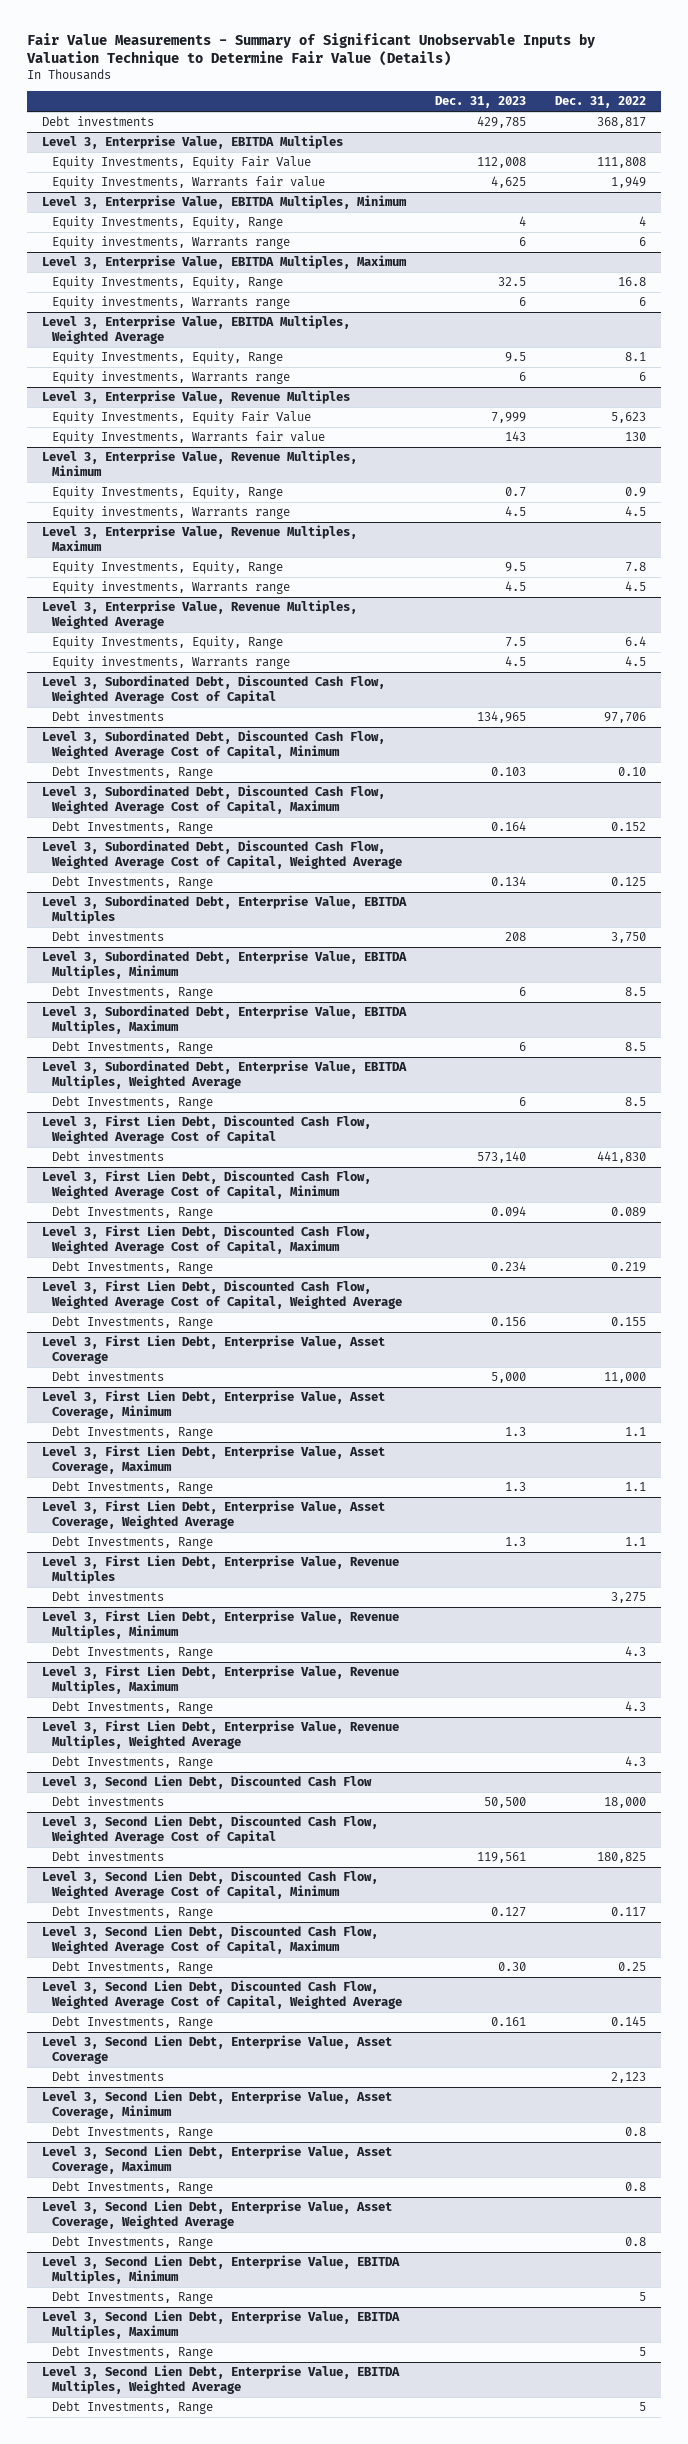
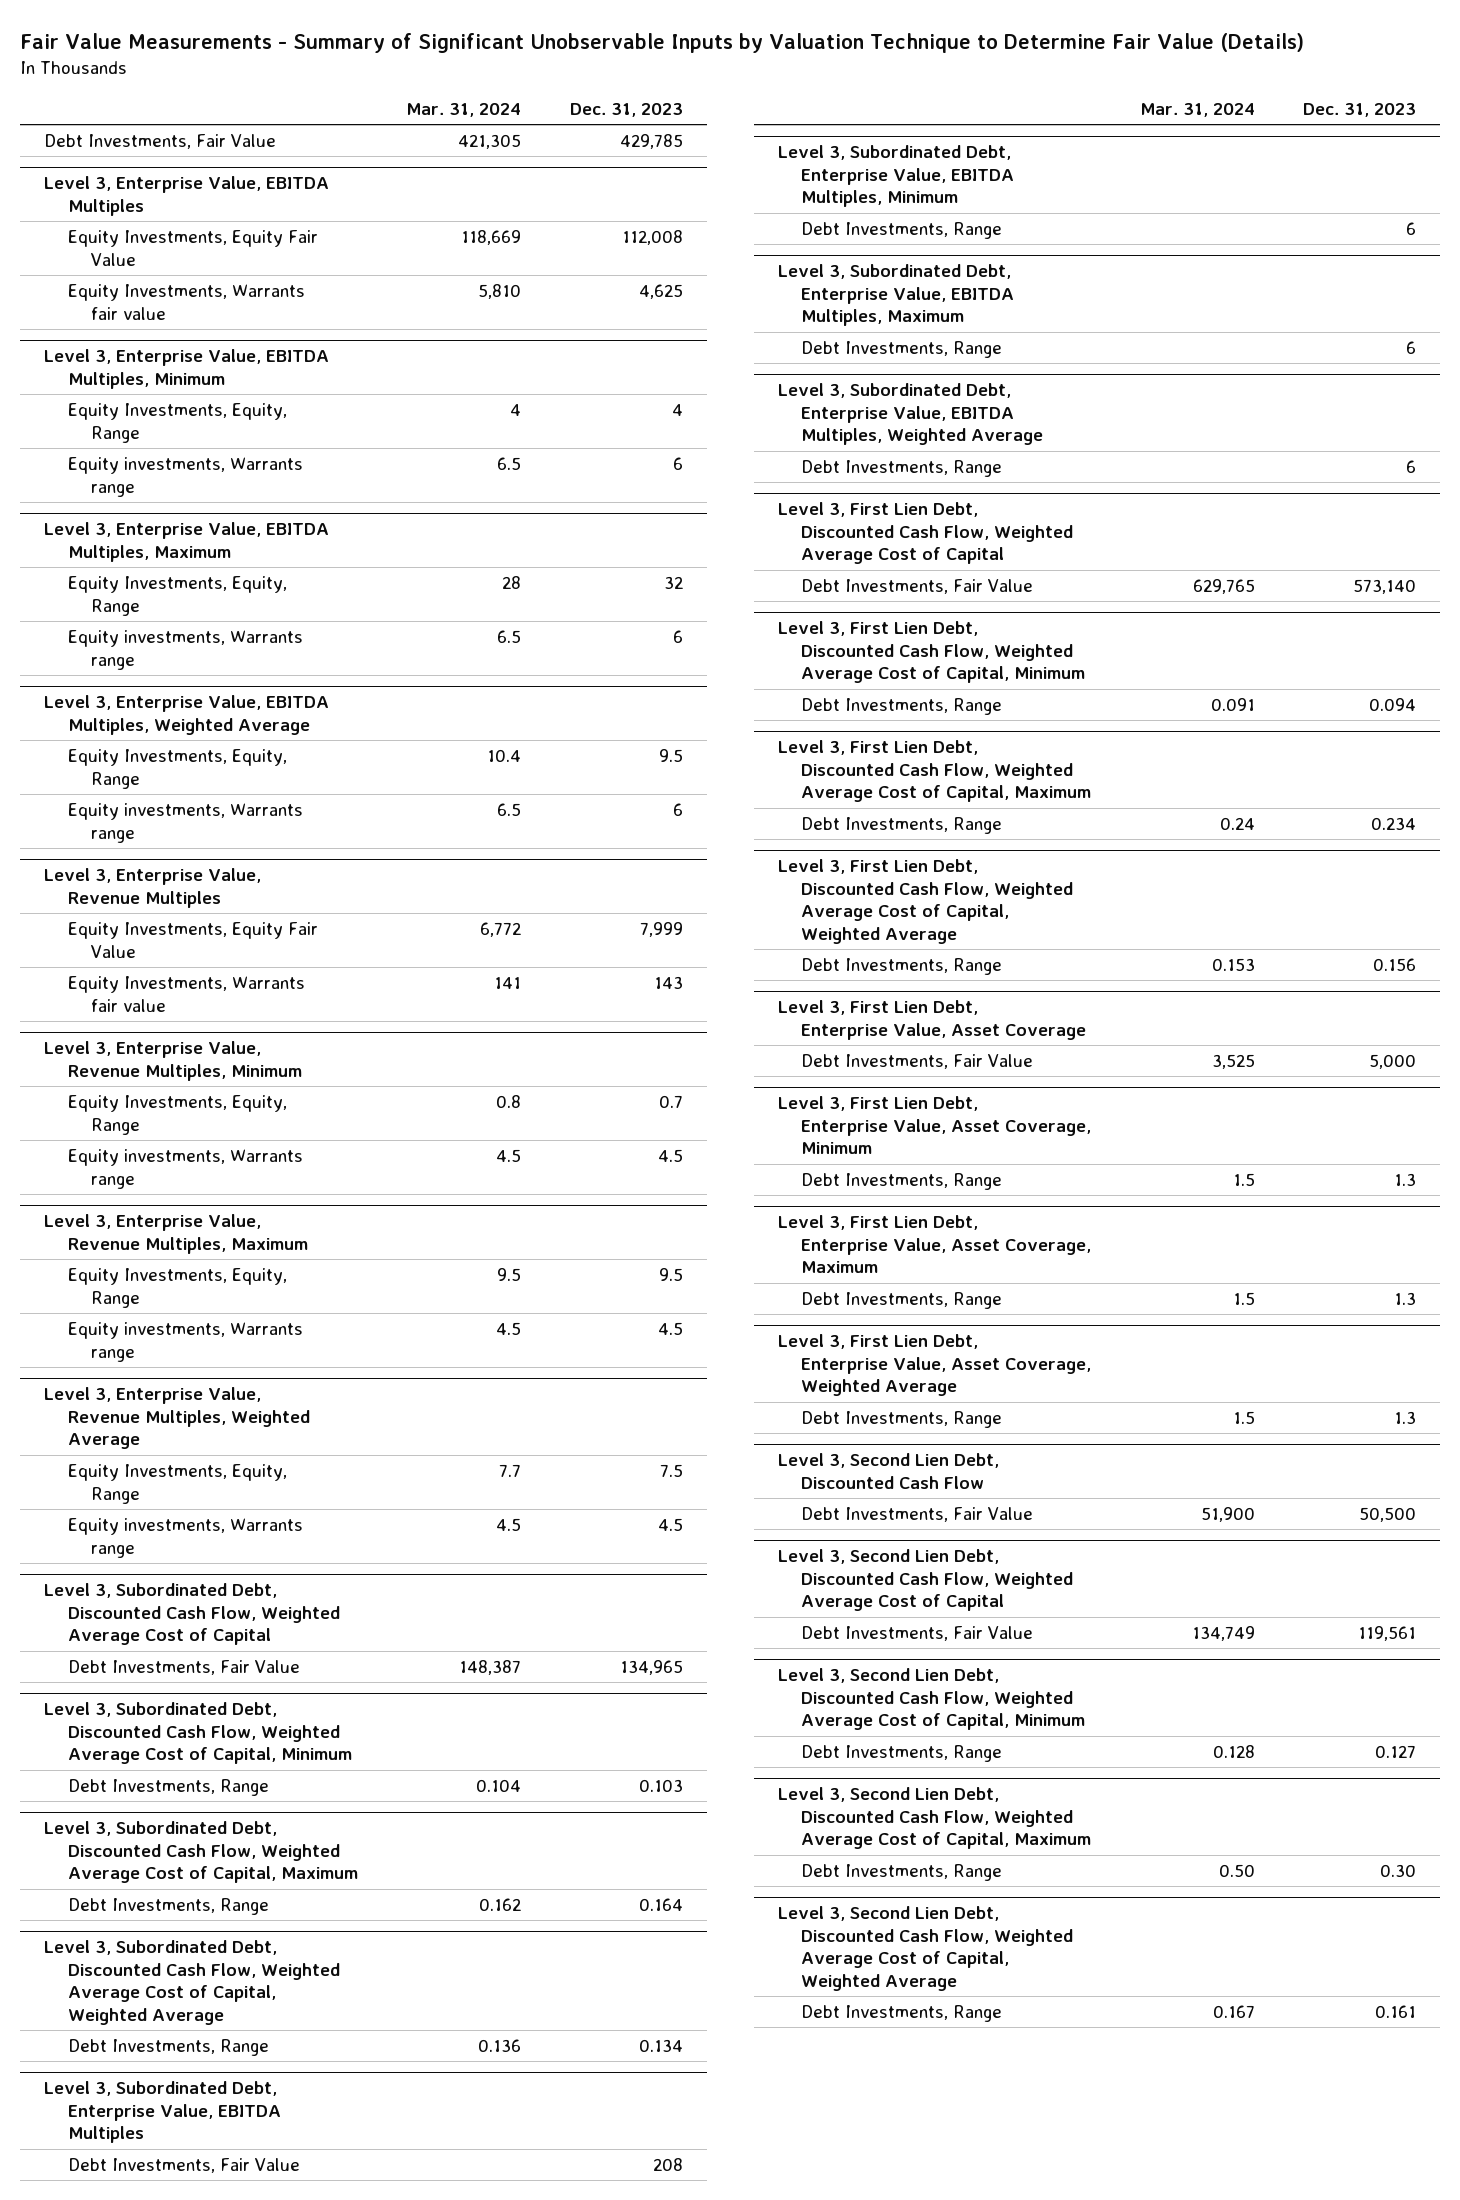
- | Dec. 31, 2023 | Dec. 31, 2022
+ | Mar. 31, 2024 | Dec. 31, 2023
- Debt investments | 429,785 | 368,817
+ Debt Investments, Fair Value | 421,305 | 429,785
@ Level 3, Enterprise Value, EBITDA Multiples, Maximum
- Equity Investments, Equity, Range | 32.5 | 16.8
+ Equity Investments, Equity, Range | 28 | 32
@ Level 3, Subordinated Debt, Discounted Cash Flow, Weighted Average Cost of Capital
- Debt investments | 134,965 | 97,706
+ Debt Investments, Fair Value | 148,387 | 134,965
@ Level 3, Subordinated Debt, Enterprise Value, EBITDA Multiples
- Debt investments | 208 | 3,750
+ Debt Investments, Fair Value | | 208
@ Level 3, First Lien Debt, Discounted Cash Flow, Weighted Average Cost of Capital
- Debt investments | 573,140 | 441,830
+ Debt Investments, Fair Value | 629,765 | 573,140
@ Level 3, First Lien Debt, Enterprise Value, Asset Coverage
- Debt investments | 5,000 | 11,000
+ Debt Investments, Fair Value | 3,525 | 5,000
- Level 3, First Lien Debt, Enterprise Value, Revenue Multiples
- Debt investments | | 3,275
- Level 3, First Lien Debt, Enterprise Value, Revenue Multiples, Minimum
- Debt Investments, Range | | 4.3
- Level 3, First Lien Debt, Enterprise Value, Revenue Multiples, Maximum
- Debt Investments, Range | | 4.3
- Level 3, First Lien Debt, Enterprise Value, Revenue Multiples, Weighted Average
- Debt Investments, Range | | 4.3
@ Level 3, Second Lien Debt, Discounted Cash Flow
- Debt investments | 50,500 | 18,000
+ Debt Investments, Fair Value | 51,900 | 50,500
@ Level 3, Second Lien Debt, Discounted Cash Flow, Weighted Average Cost of Capital
- Debt investments | 119,561 | 180,825
+ Debt Investments, Fair Value | 134,749 | 119,561
- Level 3, Second Lien Debt, Enterprise Value, Asset Coverage
- Debt investments | | 2,123
- Level 3, Second Lien Debt, Enterprise Value, Asset Coverage, Minimum
- Debt Investments, Range | | 0.8
- Level 3, Second Lien Debt, Enterprise Value, Asset Coverage, Maximum
- Debt Investments, Range | | 0.8
- Level 3, Second Lien Debt, Enterprise Value, Asset Coverage, Weighted Average
- Debt Investments, Range | | 0.8
- Level 3, Second Lien Debt, Enterprise Value, EBITDA Multiples, Minimum
- Debt Investments, Range | | 5
- Level 3, Second Lien Debt, Enterprise Value, EBITDA Multiples, Maximum
- Debt Investments, Range | | 5
- Level 3, Second Lien Debt, Enterprise Value, EBITDA Multiples, Weighted Average
- Debt Investments, Range | | 5

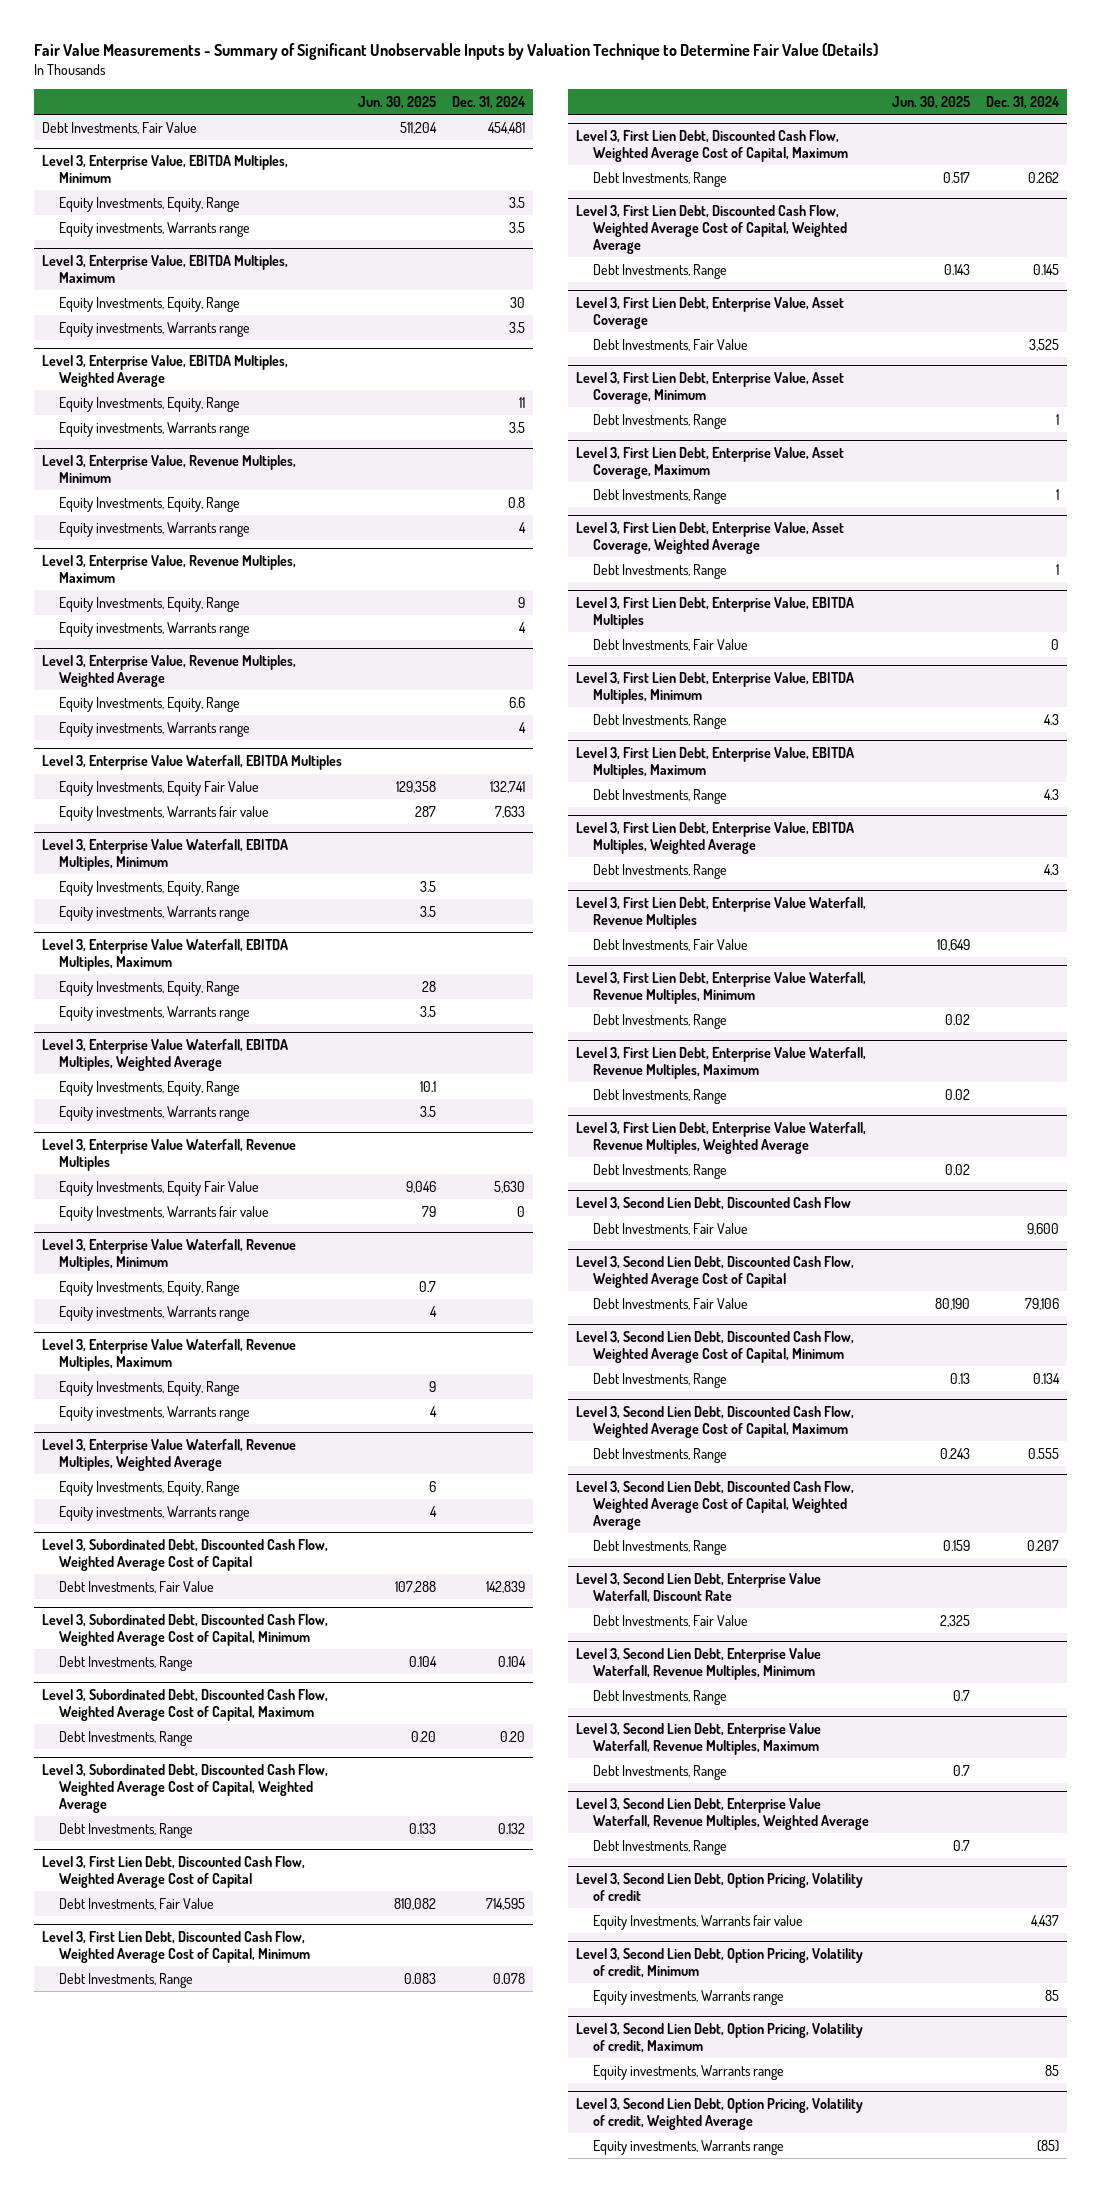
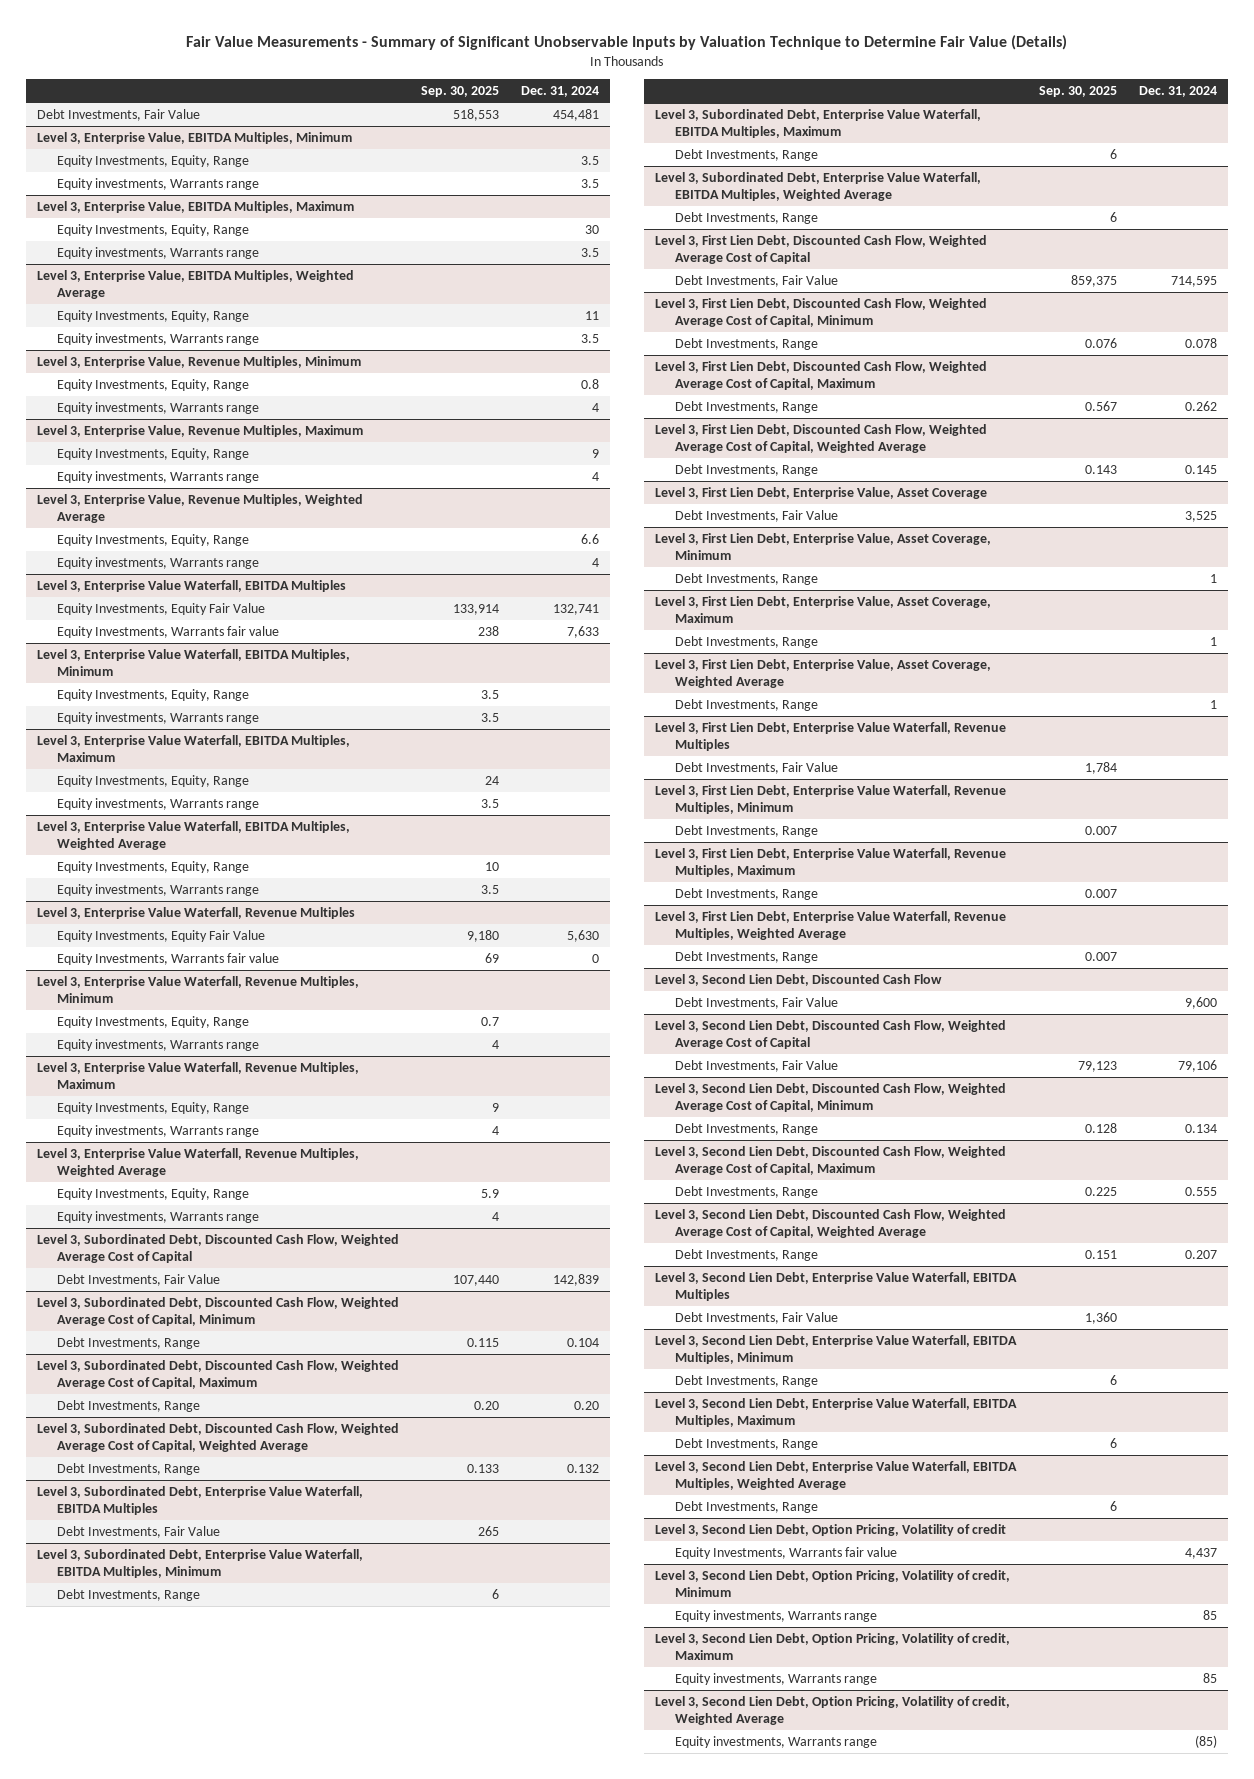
- | Jun. 30, 2025 | Dec. 31, 2024
+ | Sep. 30, 2025 | Dec. 31, 2024
+ Level 3, Subordinated Debt, Enterprise Value Waterfall, EBITDA Multiples
+ Debt Investments, Fair Value | 265 |
+ Level 3, Subordinated Debt, Enterprise Value Waterfall, EBITDA Multiples, Minimum
+ Debt Investments, Range | 6 |
+ Level 3, Subordinated Debt, Enterprise Value Waterfall, EBITDA Multiples, Maximum
+ Debt Investments, Range | 6 |
+ Level 3, Subordinated Debt, Enterprise Value Waterfall, EBITDA Multiples, Weighted Average
+ Debt Investments, Range | 6 |
- Level 3, First Lien Debt, Enterprise Value, EBITDA Multiples
- Debt Investments, Fair Value | | 0
- Level 3, First Lien Debt, Enterprise Value, EBITDA Multiples, Minimum
- Debt Investments, Range | | 4.3
- Level 3, First Lien Debt, Enterprise Value, EBITDA Multiples, Maximum
- Debt Investments, Range | | 4.3
- Level 3, First Lien Debt, Enterprise Value, EBITDA Multiples, Weighted Average
- Debt Investments, Range | | 4.3
- Level 3, Second Lien Debt, Enterprise Value Waterfall, Discount Rate
+ Level 3, Second Lien Debt, Enterprise Value Waterfall, EBITDA Multiples
- Level 3, Second Lien Debt, Enterprise Value Waterfall, Revenue Multiples, Minimum
+ Level 3, Second Lien Debt, Enterprise Value Waterfall, EBITDA Multiples, Minimum
- Level 3, Second Lien Debt, Enterprise Value Waterfall, Revenue Multiples, Maximum
+ Level 3, Second Lien Debt, Enterprise Value Waterfall, EBITDA Multiples, Maximum
- Level 3, Second Lien Debt, Enterprise Value Waterfall, Revenue Multiples, Weighted Average
+ Level 3, Second Lien Debt, Enterprise Value Waterfall, EBITDA Multiples, Weighted Average

